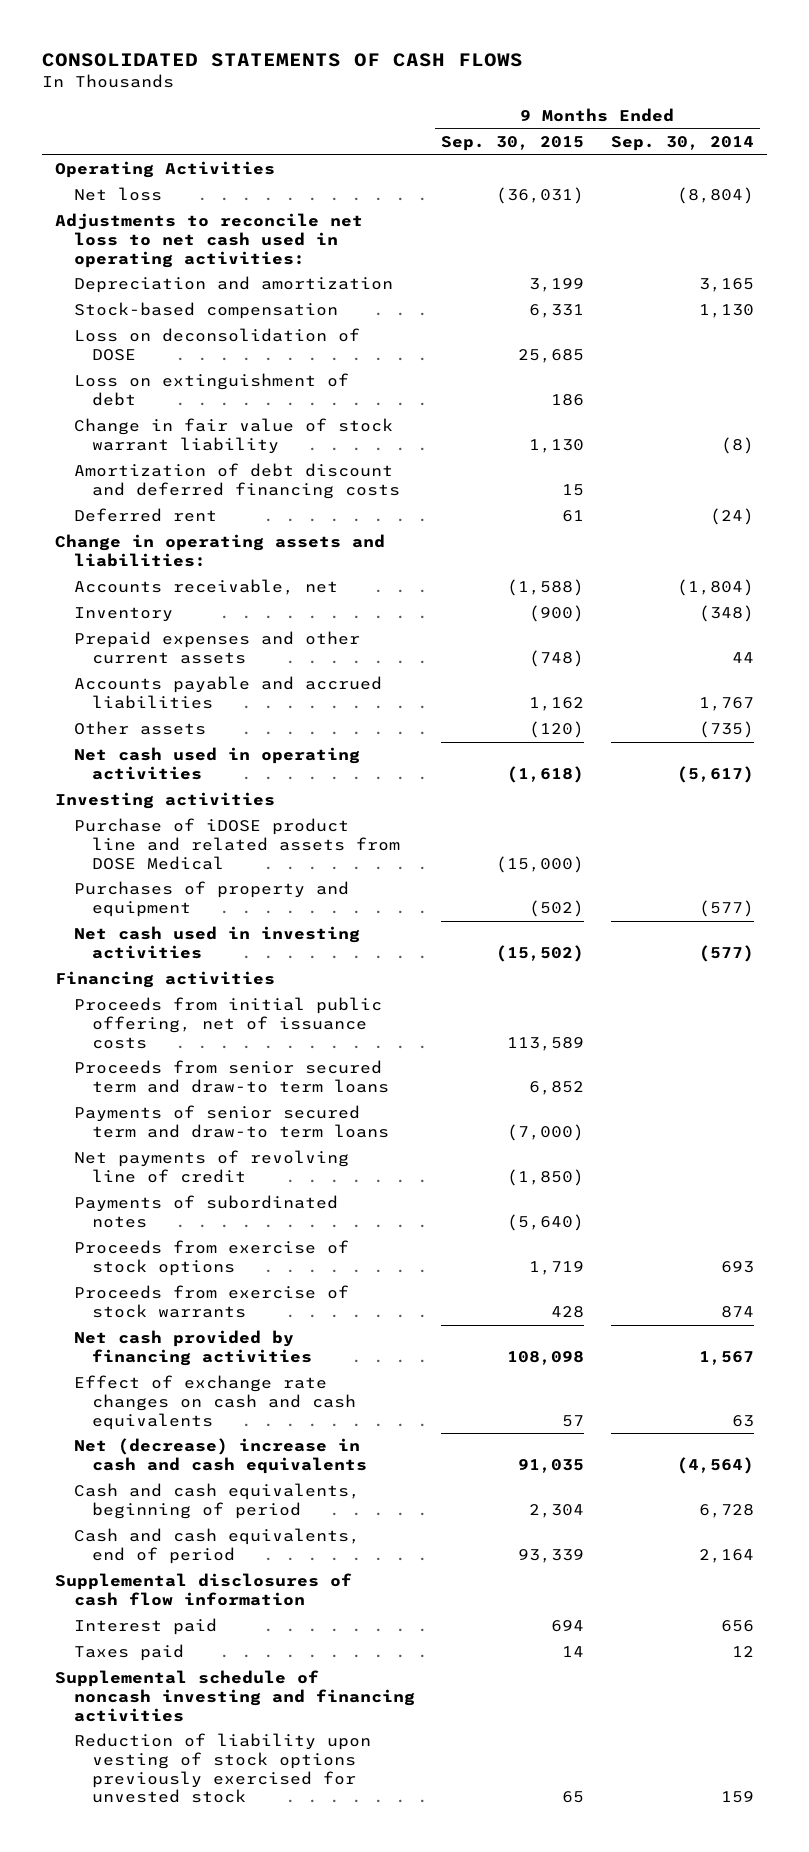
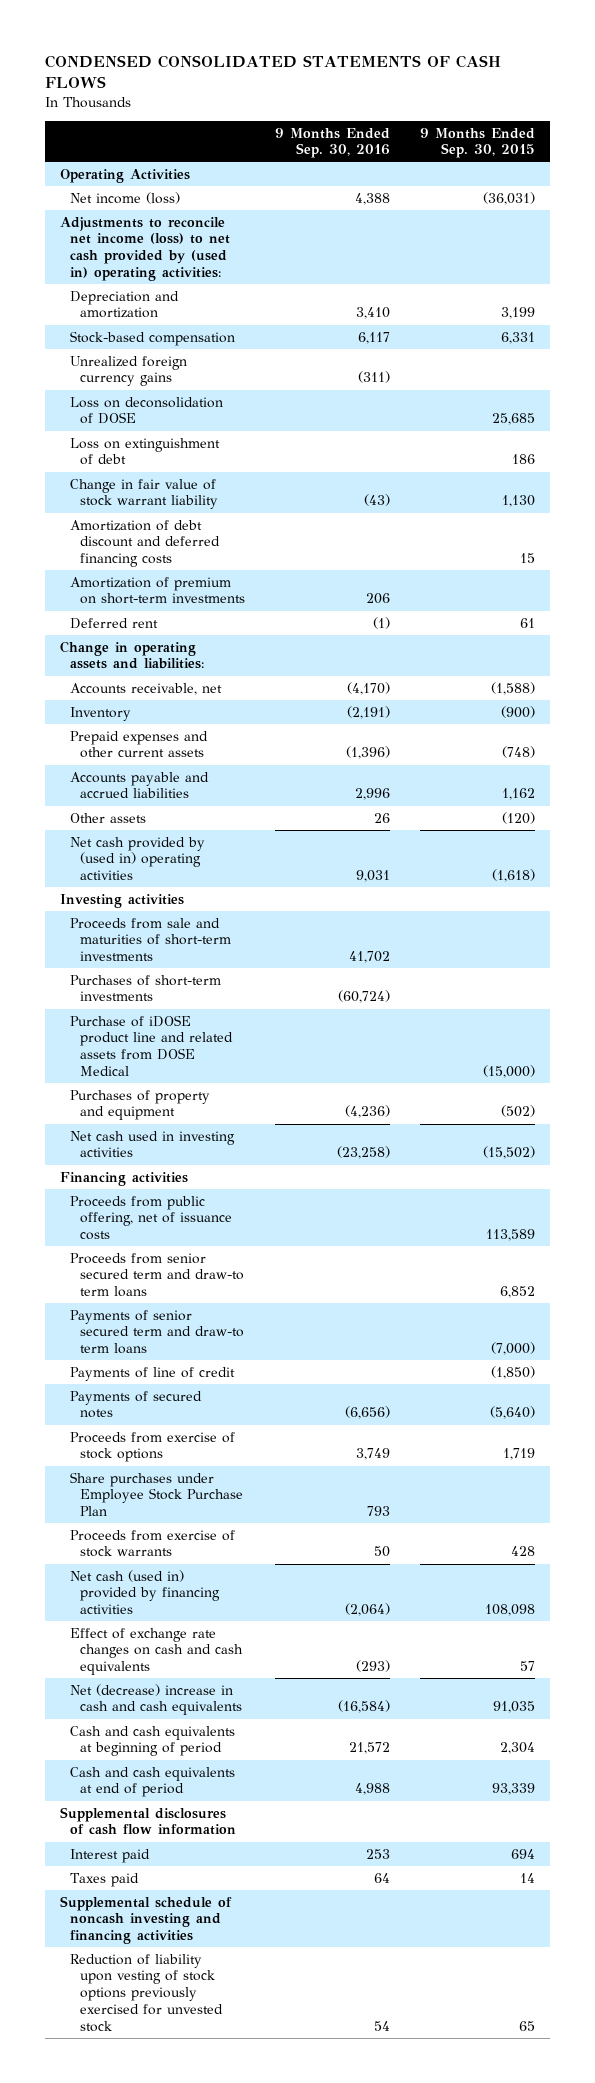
- CONSOLIDATED STATEMENTS OF CASH FLOWS
+ CONDENSED CONSOLIDATED STATEMENTS OF CASH FLOWS
- | 9 Months Ended Sep. 30, 2015 | 9 Months Ended Sep. 30, 2014
+ | 9 Months Ended Sep. 30, 2016 | 9 Months Ended Sep. 30, 2015
- Net loss | (36,031) | (8,804)
- Adjustments to reconcile net loss to net cash used in operating activities:
+ Net income (loss) | 4,388 | (36,031)
+ Adjustments to reconcile net income (loss) to net cash provided by (used in) operating activities:
+ Unrealized foreign currency gains | (311) |
+ Amortization of premium on short-term investments | 206 |
- Net cash used in operating activities | (1,618) | (5,617)
+ Net cash provided by (used in) operating activities | 9,031 | (1,618)
+ Proceeds from sale and maturities of short-term investments | 41,702 |
+ Purchases of short-term investments | (60,724) |
- Proceeds from initial public offering, net of issuance costs | 113,589 |
+ Proceeds from public offering, net of issuance costs | | 113,589
- Net payments of revolving line of credit | (1,850) |
- Payments of subordinated notes | (5,640) |
+ Payments of line of credit | | (1,850)
+ Payments of secured notes | (6,656) | (5,640)
+ Share purchases under Employee Stock Purchase Plan | 793 |
- Net cash provided by financing activities | 108,098 | 1,567
+ Net cash (used in) provided by financing activities | (2,064) | 108,098
- Cash and cash equivalents, beginning of period | 2,304 | 6,728
- Cash and cash equivalents, end of period | 93,339 | 2,164
+ Cash and cash equivalents at beginning of period | 21,572 | 2,304
+ Cash and cash equivalents at end of period | 4,988 | 93,339

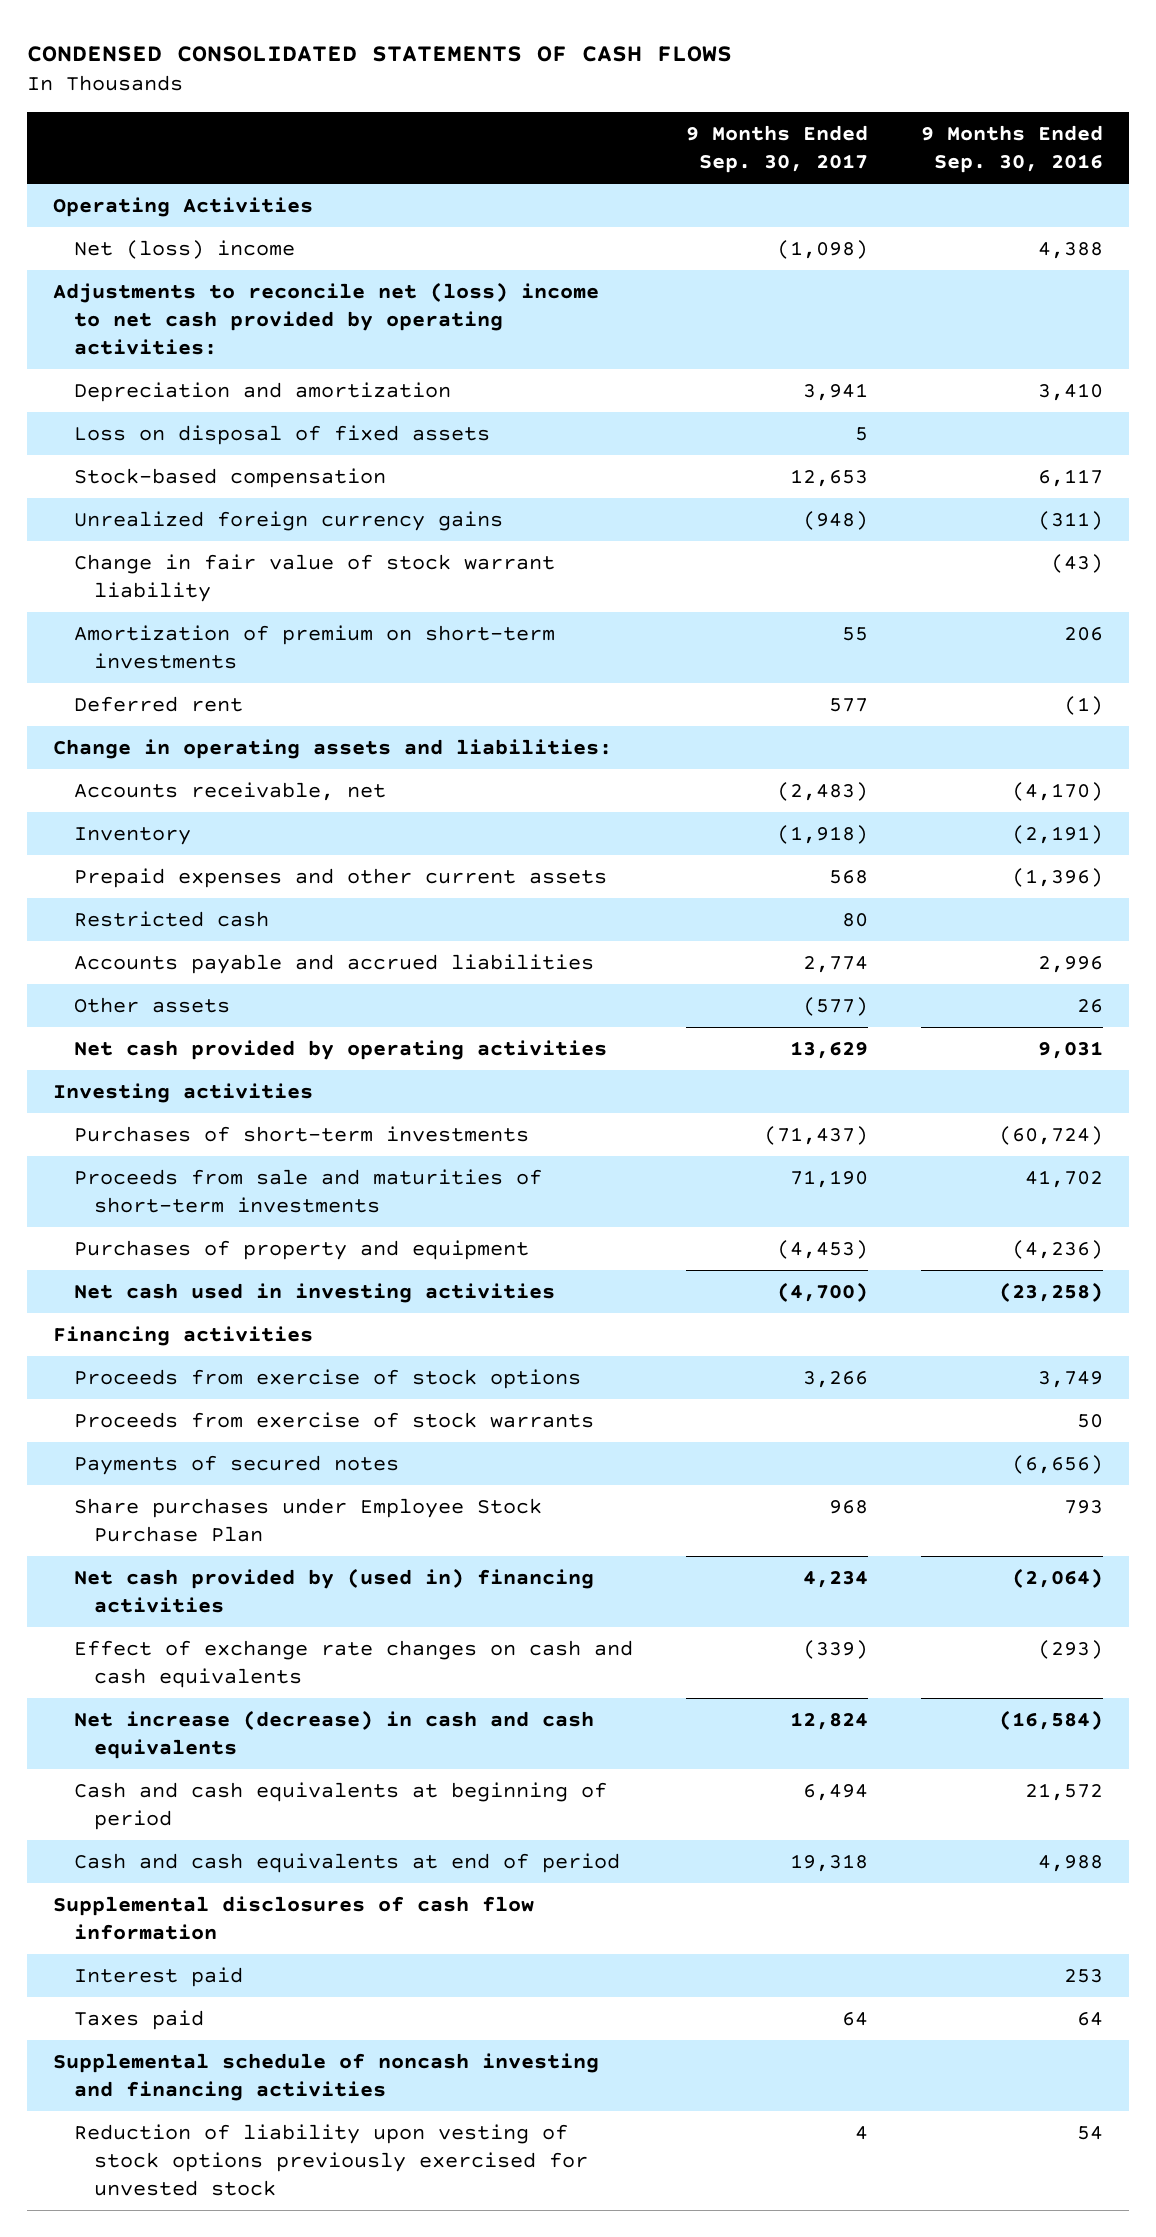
- | 9 Months Ended Sep. 30, 2016 | 9 Months Ended Sep. 30, 2015
+ | 9 Months Ended Sep. 30, 2017 | 9 Months Ended Sep. 30, 2016
- Net income (loss) | 4,388 | (36,031)
- Adjustments to reconcile net income (loss) to net cash provided by (used in) operating activities:
+ Net (loss) income | (1,098) | 4,388
+ Adjustments to reconcile net (loss) income to net cash provided by operating activities:
+ Loss on disposal of fixed assets | 5 |
- Loss on deconsolidation of DOSE | | 25,685
- Loss on extinguishment of debt | | 186
- Amortization of debt discount and deferred financing costs | | 15
+ Restricted cash | 80 |
- Net cash provided by (used in) operating activities | 9,031 | (1,618)
+ Net cash provided by operating activities | 13,629 | 9,031
- Purchase of iDOSE product line and related assets from DOSE Medical | | (15,000)
moved down: Proceeds from sale and maturities of short-term investments | 71,190 | 41,702
- Proceeds from public offering, net of issuance costs | | 113,589
- Proceeds from senior secured term and draw-to term loans | | 6,852
- Payments of senior secured term and draw-to term loans | | (7,000)
- Payments of line of credit | | (1,850)
- Net cash (used in) provided by financing activities | (2,064) | 108,098
moved down: Payments of secured notes | | (6,656)
moved down: Share purchases under Employee Stock Purchase Plan | 968 | 793
+ Net cash provided by (used in) financing activities | 4,234 | (2,064)
- Net (decrease) increase in cash and cash equivalents | (16,584) | 91,035
+ Net increase (decrease) in cash and cash equivalents | 12,824 | (16,584)

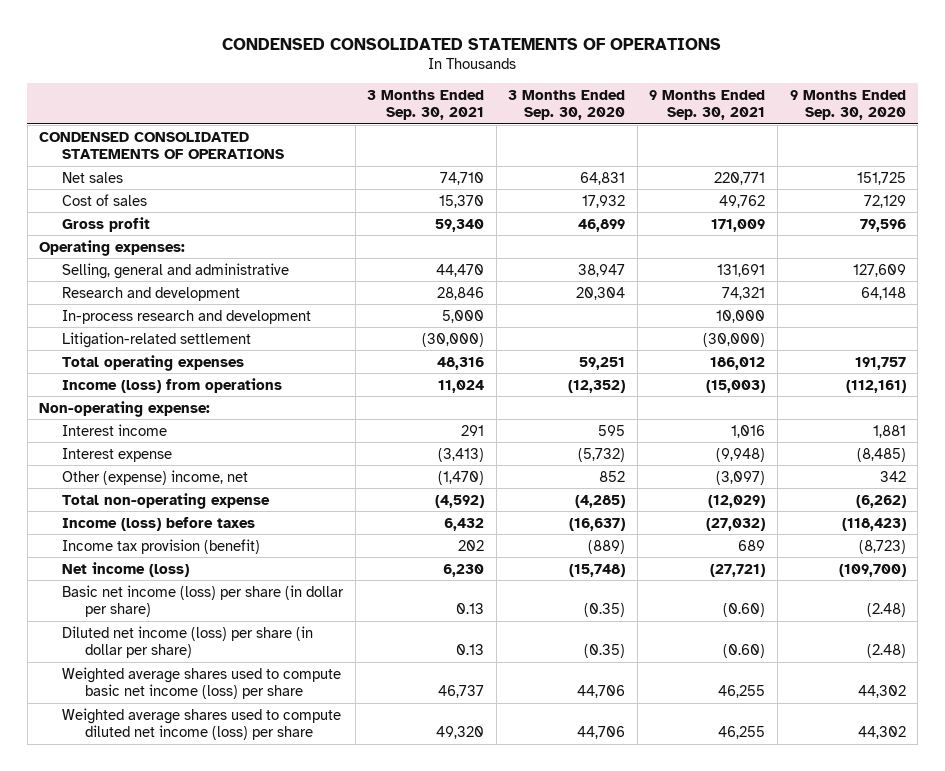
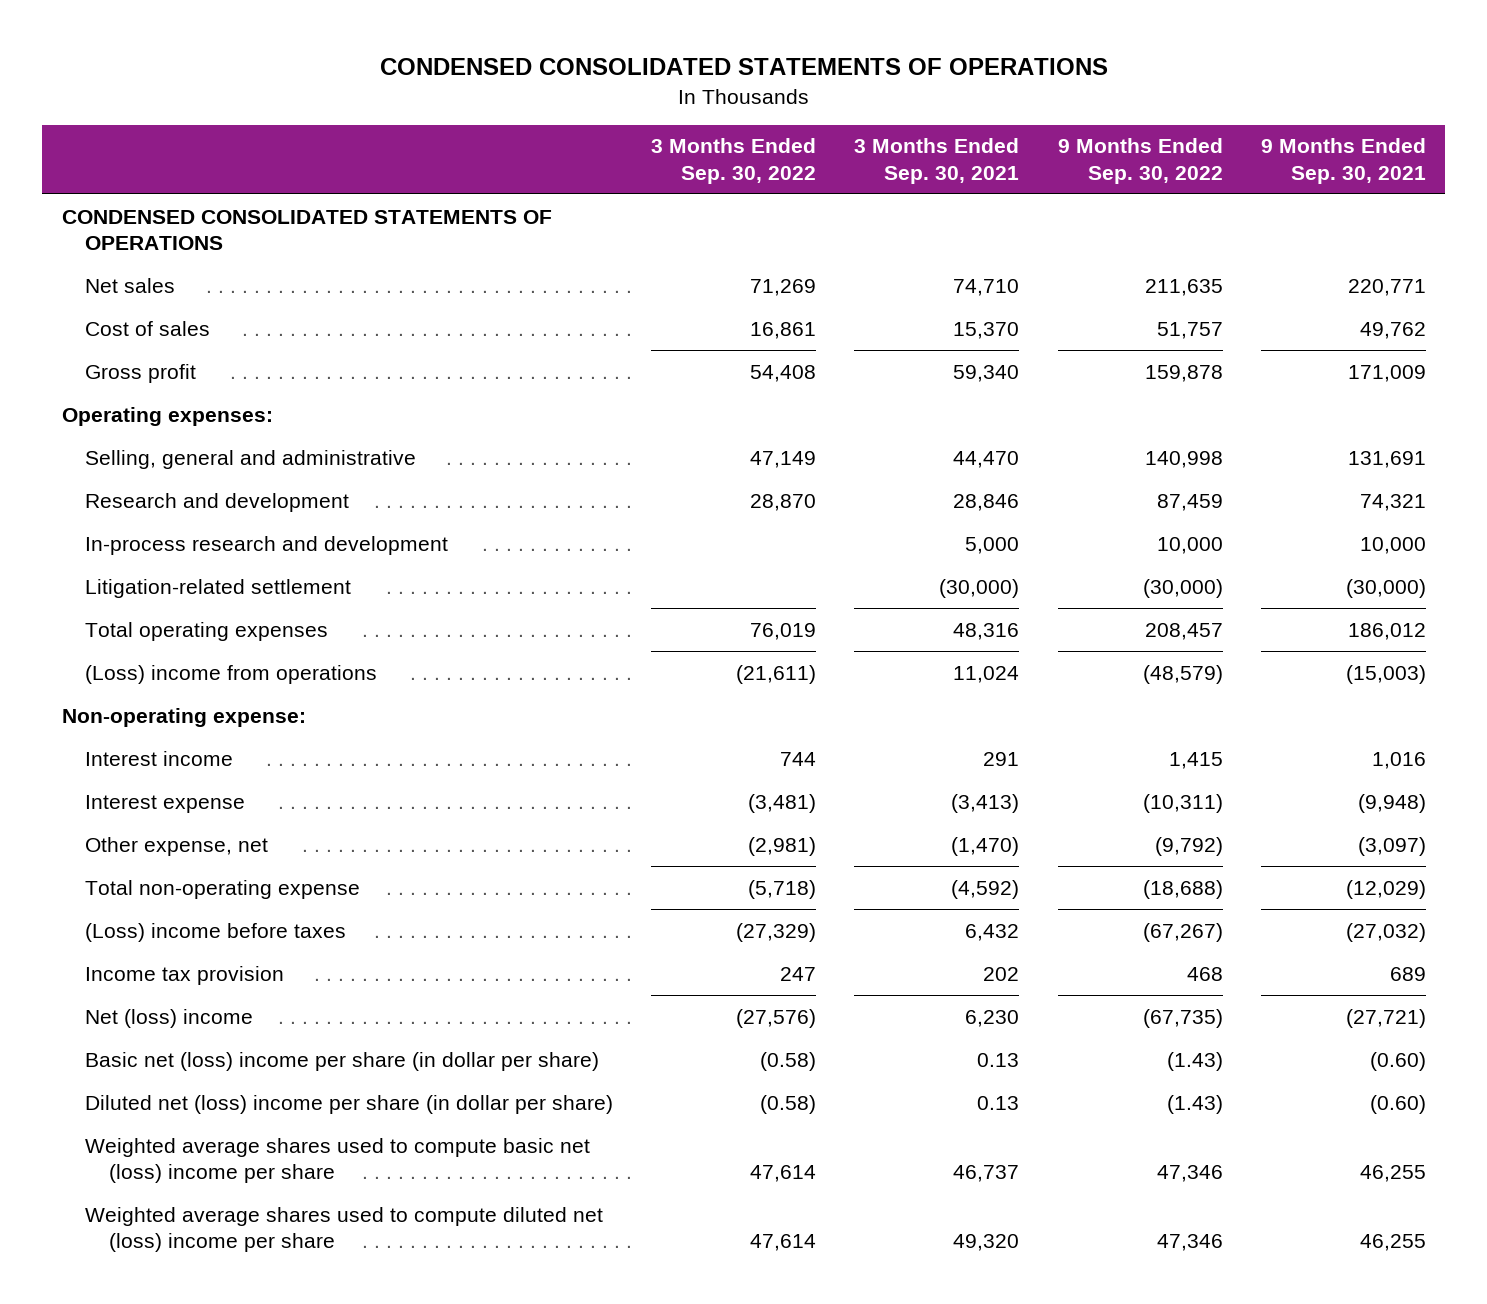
- | 3 Months Ended Sep. 30, 2021 | 3 Months Ended Sep. 30, 2020 | 9 Months Ended Sep. 30, 2021 | 9 Months Ended Sep. 30, 2020
+ | 3 Months Ended Sep. 30, 2022 | 3 Months Ended Sep. 30, 2021 | 9 Months Ended Sep. 30, 2022 | 9 Months Ended Sep. 30, 2021
- Income (loss) from operations | 11,024 | (12,352) | (15,003) | (112,161)
+ (Loss) income from operations | (21,611) | 11,024 | (48,579) | (15,003)
- Other (expense) income, net | (1,470) | 852 | (3,097) | 342
+ Other expense, net | (2,981) | (1,470) | (9,792) | (3,097)
- Income (loss) before taxes | 6,432 | (16,637) | (27,032) | (118,423)
- Income tax provision (benefit) | 202 | (889) | 689 | (8,723)
- Net income (loss) | 6,230 | (15,748) | (27,721) | (109,700)
- Basic net income (loss) per share (in dollar per share) | 0.13 | (0.35) | (0.60) | (2.48)
- Diluted net income (loss) per share (in dollar per share) | 0.13 | (0.35) | (0.60) | (2.48)
- Weighted average shares used to compute basic net income (loss) per share | 46,737 | 44,706 | 46,255 | 44,302
- Weighted average shares used to compute diluted net income (loss) per share | 49,320 | 44,706 | 46,255 | 44,302
+ (Loss) income before taxes | (27,329) | 6,432 | (67,267) | (27,032)
+ Income tax provision | 247 | 202 | 468 | 689
+ Net (loss) income | (27,576) | 6,230 | (67,735) | (27,721)
+ Basic net (loss) income per share (in dollar per share) | (0.58) | 0.13 | (1.43) | (0.60)
+ Diluted net (loss) income per share (in dollar per share) | (0.58) | 0.13 | (1.43) | (0.60)
+ Weighted average shares used to compute basic net (loss) income per share | 47,614 | 46,737 | 47,346 | 46,255
+ Weighted average shares used to compute diluted net (loss) income per share | 47,614 | 49,320 | 47,346 | 46,255

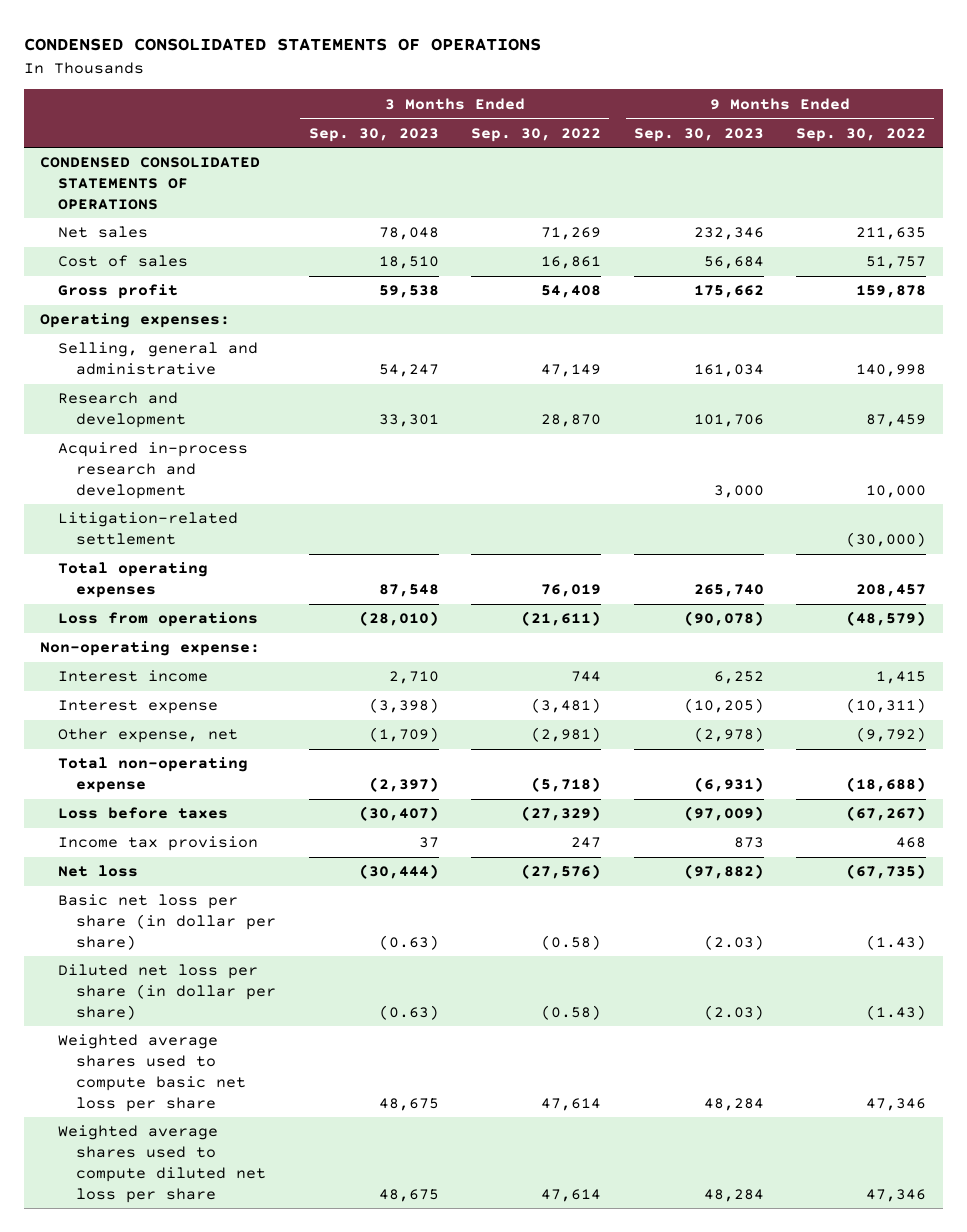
- | 3 Months Ended Sep. 30, 2022 | 3 Months Ended Sep. 30, 2021 | 9 Months Ended Sep. 30, 2022 | 9 Months Ended Sep. 30, 2021
+ | 3 Months Ended Sep. 30, 2023 | 3 Months Ended Sep. 30, 2022 | 9 Months Ended Sep. 30, 2023 | 9 Months Ended Sep. 30, 2022
- In-process research and development | | 5,000 | 10,000 | 10,000
+ Acquired in-process research and development | | | 3,000 | 10,000
- (Loss) income from operations | (21,611) | 11,024 | (48,579) | (15,003)
+ Loss from operations | (28,010) | (21,611) | (90,078) | (48,579)
- (Loss) income before taxes | (27,329) | 6,432 | (67,267) | (27,032)
+ Loss before taxes | (30,407) | (27,329) | (97,009) | (67,267)
- Net (loss) income | (27,576) | 6,230 | (67,735) | (27,721)
- Basic net (loss) income per share (in dollar per share) | (0.58) | 0.13 | (1.43) | (0.60)
- Diluted net (loss) income per share (in dollar per share) | (0.58) | 0.13 | (1.43) | (0.60)
- Weighted average shares used to compute basic net (loss) income per share | 47,614 | 46,737 | 47,346 | 46,255
- Weighted average shares used to compute diluted net (loss) income per share | 47,614 | 49,320 | 47,346 | 46,255
+ Net loss | (30,444) | (27,576) | (97,882) | (67,735)
+ Basic net loss per share (in dollar per share) | (0.63) | (0.58) | (2.03) | (1.43)
+ Diluted net loss per share (in dollar per share) | (0.63) | (0.58) | (2.03) | (1.43)
+ Weighted average shares used to compute basic net loss per share | 48,675 | 47,614 | 48,284 | 47,346
+ Weighted average shares used to compute diluted net loss per share | 48,675 | 47,614 | 48,284 | 47,346

